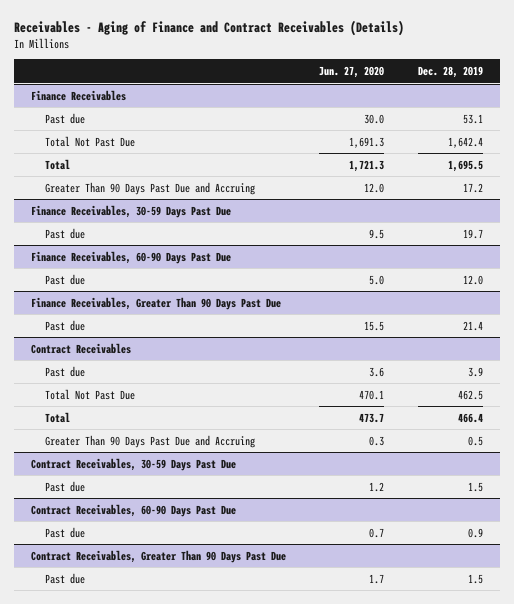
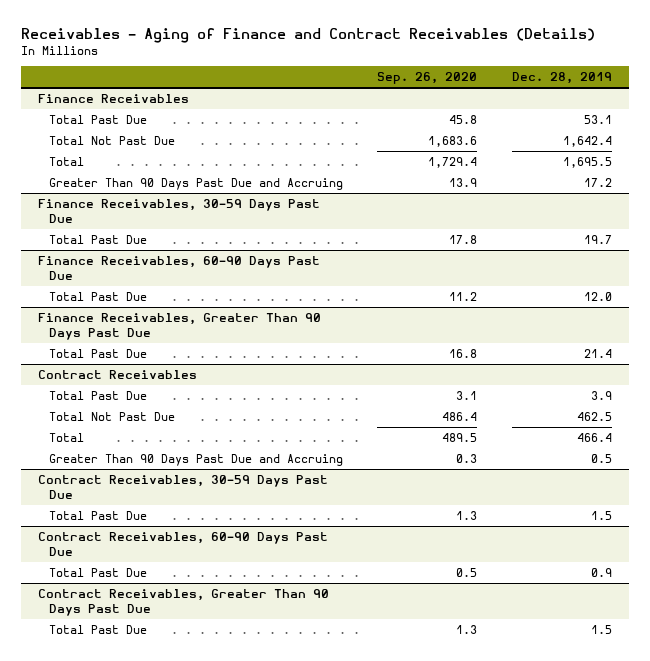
- | Jun. 27, 2020 | Dec. 28, 2019
+ | Sep. 26, 2020 | Dec. 28, 2019
@ Finance Receivables
- Past due | 30.0 | 53.1
+ Total Past Due | 45.8 | 53.1
@ Finance Receivables, 30-59 Days Past Due
- Past due | 9.5 | 19.7
+ Total Past Due | 17.8 | 19.7
@ Finance Receivables, 60-90 Days Past Due
- Past due | 5.0 | 12.0
+ Total Past Due | 11.2 | 12.0
@ Finance Receivables, Greater Than 90 Days Past Due
- Past due | 15.5 | 21.4
+ Total Past Due | 16.8 | 21.4
@ Contract Receivables
- Past due | 3.6 | 3.9
+ Total Past Due | 3.1 | 3.9
@ Contract Receivables, 30-59 Days Past Due
- Past due | 1.2 | 1.5
+ Total Past Due | 1.3 | 1.5
@ Contract Receivables, 60-90 Days Past Due
- Past due | 0.7 | 0.9
+ Total Past Due | 0.5 | 0.9
@ Contract Receivables, Greater Than 90 Days Past Due
- Past due | 1.7 | 1.5
+ Total Past Due | 1.3 | 1.5

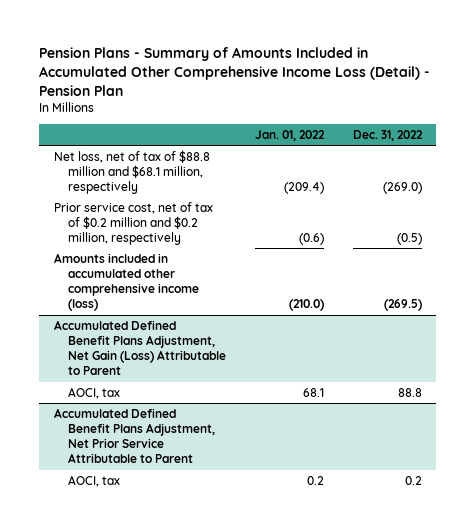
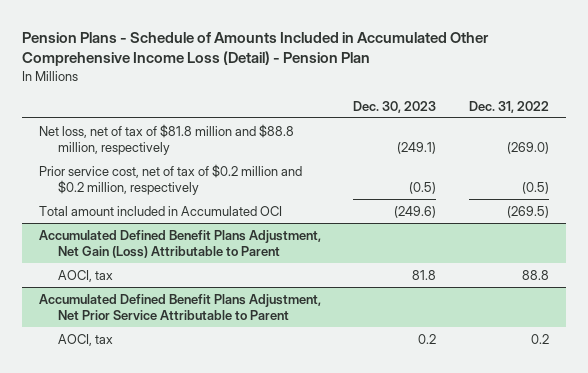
- Pension Plans - Summary of Amounts Included in Accumulated Other Comprehensive Income Loss (Detail) - Pension Plan
+ Pension Plans - Schedule of Amounts Included in Accumulated Other Comprehensive Income Loss (Detail) - Pension Plan
- | Jan. 01, 2022 | Dec. 31, 2022
+ | Dec. 30, 2023 | Dec. 31, 2022
- Net loss, net of tax of $88.8 million and $68.1 million, respectively | (209.4) | (269.0)
+ Net loss, net of tax of $81.8 million and $88.8 million, respectively | (249.1) | (269.0)
- Amounts included in accumulated other comprehensive income (loss) | (210.0) | (269.5)
+ Total amount included in Accumulated OCI | (249.6) | (269.5)

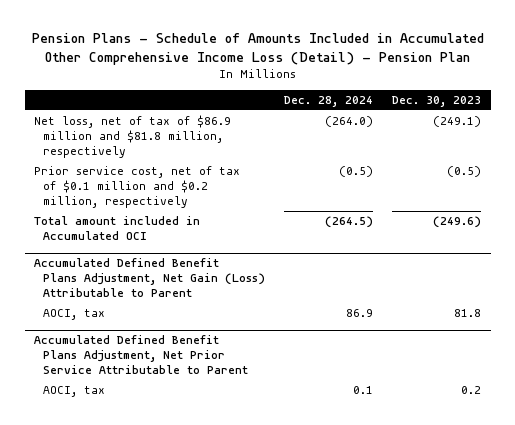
- | Dec. 30, 2023 | Dec. 31, 2022
+ | Dec. 28, 2024 | Dec. 30, 2023
- Net loss, net of tax of $81.8 million and $88.8 million, respectively | (249.1) | (269.0)
- Prior service cost, net of tax of $0.2 million and $0.2 million, respectively | (0.5) | (0.5)
+ Net loss, net of tax of $86.9 million and $81.8 million, respectively | (264.0) | (249.1)
+ Prior service cost, net of tax of $0.1 million and $0.2 million, respectively | (0.5) | (0.5)

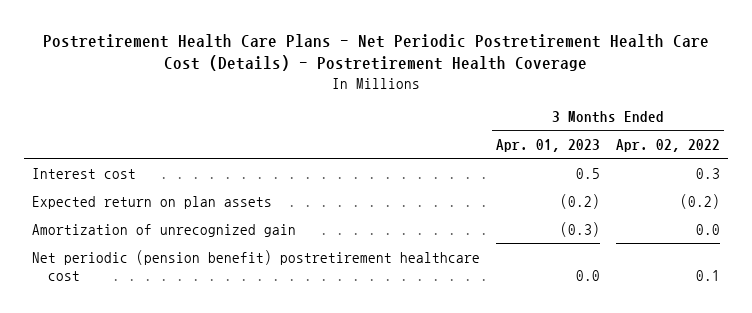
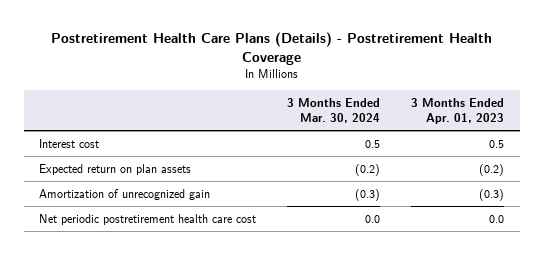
- Postretirement Health Care Plans - Net Periodic Postretirement Health Care Cost (Details) - Postretirement Health Coverage
+ Postretirement Health Care Plans (Details) - Postretirement Health Coverage
- | 3 Months Ended Apr. 01, 2023 | 3 Months Ended Apr. 02, 2022
+ | 3 Months Ended Mar. 30, 2024 | 3 Months Ended Apr. 01, 2023
- Net periodic (pension benefit) postretirement healthcare cost | 0.0 | 0.1
+ Net periodic postretirement health care cost | 0.0 | 0.0

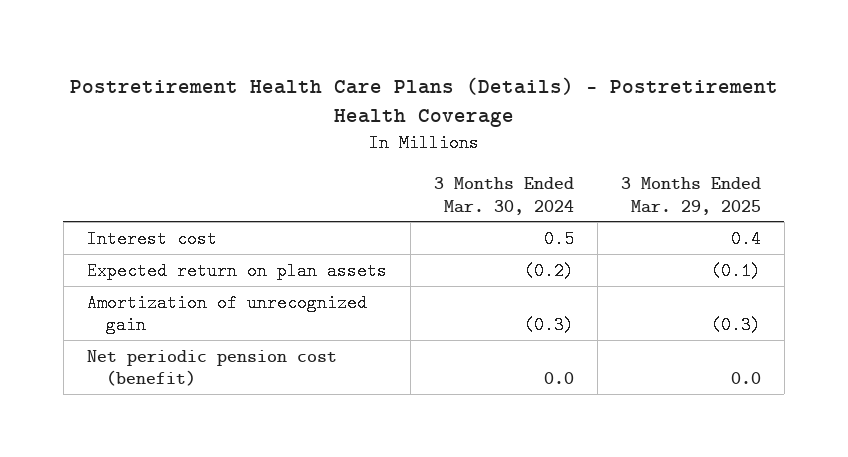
- | 3 Months Ended Mar. 30, 2024 | 3 Months Ended Apr. 01, 2023
+ | 3 Months Ended Mar. 30, 2024 | 3 Months Ended Mar. 29, 2025
- Net periodic postretirement health care cost | 0.0 | 0.0
+ Net periodic pension cost (benefit) | 0.0 | 0.0

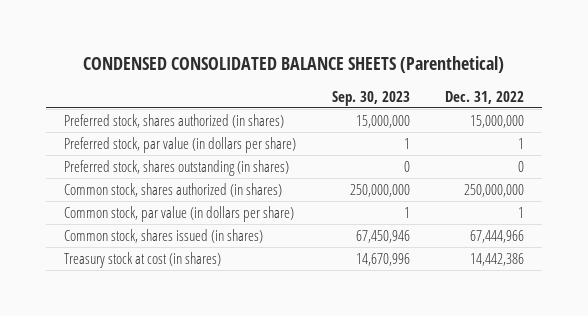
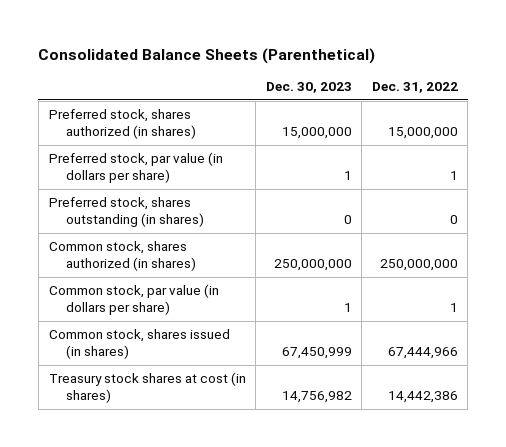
- CONDENSED CONSOLIDATED BALANCE SHEETS (Parenthetical)
+ Consolidated Balance Sheets (Parenthetical)
- | Sep. 30, 2023 | Dec. 31, 2022
+ | Dec. 30, 2023 | Dec. 31, 2022
- Treasury stock at cost (in shares) | 14,670,996 | 14,442,386
+ Treasury stock shares at cost (in shares) | 14,756,982 | 14,442,386

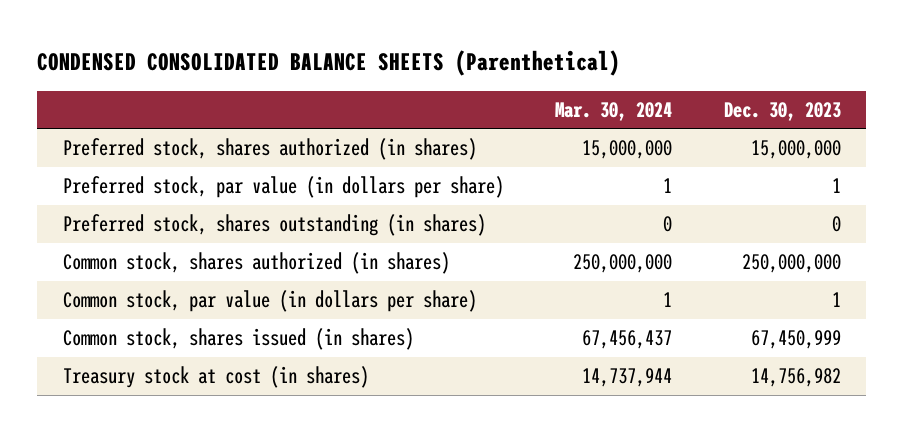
- Consolidated Balance Sheets (Parenthetical)
+ CONDENSED CONSOLIDATED BALANCE SHEETS (Parenthetical)
- | Dec. 30, 2023 | Dec. 31, 2022
+ | Mar. 30, 2024 | Dec. 30, 2023
- Treasury stock shares at cost (in shares) | 14,756,982 | 14,442,386
+ Treasury stock at cost (in shares) | 14,737,944 | 14,756,982

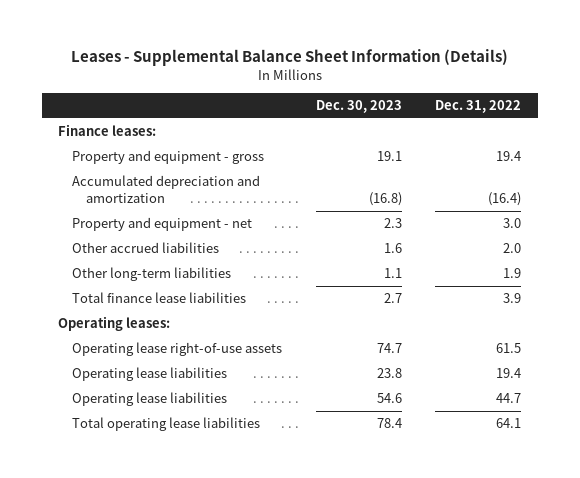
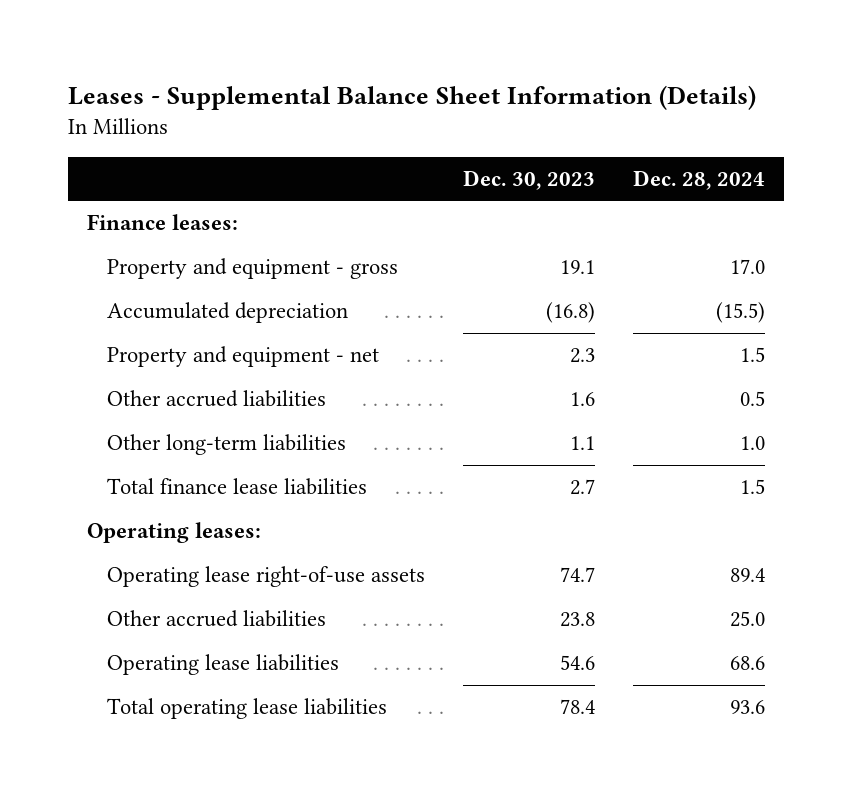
- | Dec. 30, 2023 | Dec. 31, 2022
+ | Dec. 30, 2023 | Dec. 28, 2024
- Accumulated depreciation and amortization | (16.8) | (16.4)
+ Accumulated depreciation | (16.8) | (15.5)
- Operating lease liabilities | 23.8 | 19.4
+ Other accrued liabilities | 23.8 | 25.0

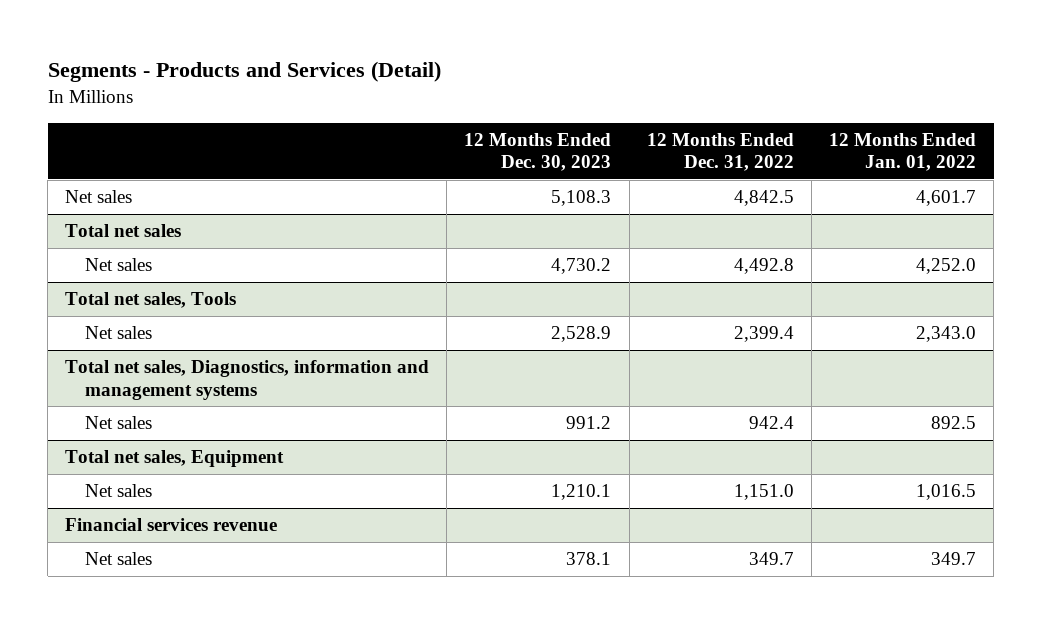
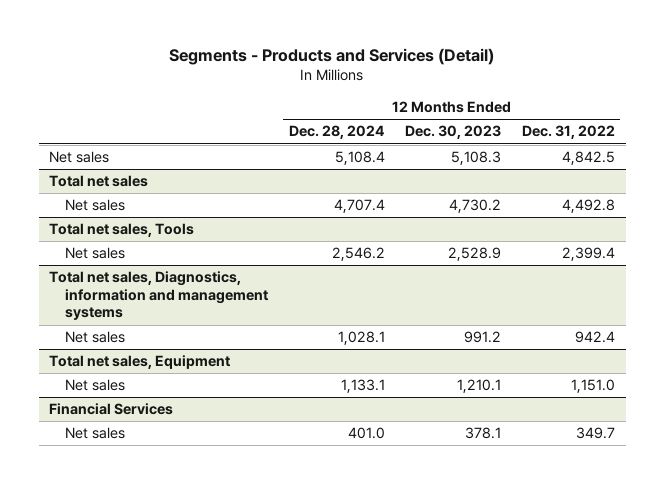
- | 12 Months Ended Dec. 30, 2023 | 12 Months Ended Dec. 31, 2022 | 12 Months Ended Jan. 01, 2022
+ | 12 Months Ended Dec. 28, 2024 | 12 Months Ended Dec. 30, 2023 | 12 Months Ended Dec. 31, 2022
- Financial services revenue
+ Financial Services

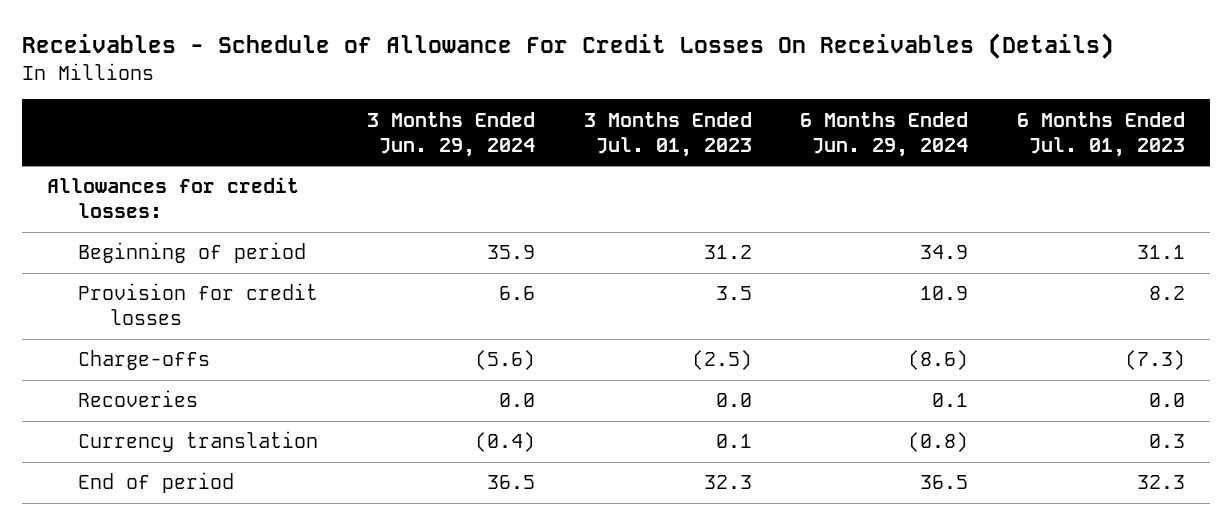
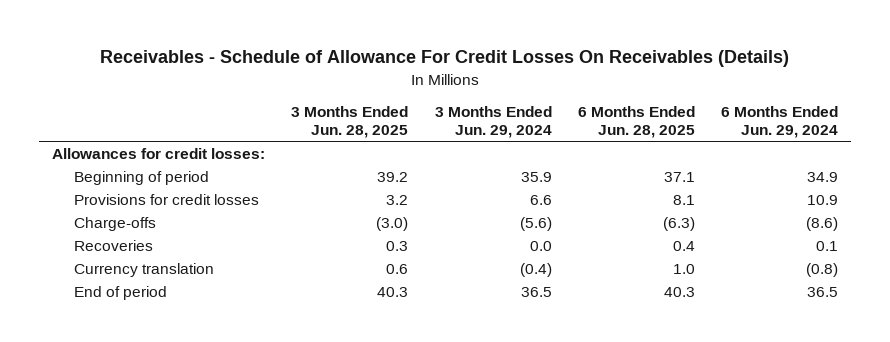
- | 3 Months Ended Jun. 29, 2024 | 3 Months Ended Jul. 01, 2023 | 6 Months Ended Jun. 29, 2024 | 6 Months Ended Jul. 01, 2023
+ | 3 Months Ended Jun. 28, 2025 | 3 Months Ended Jun. 29, 2024 | 6 Months Ended Jun. 28, 2025 | 6 Months Ended Jun. 29, 2024
- Provision for credit losses | 6.6 | 3.5 | 10.9 | 8.2
+ Provisions for credit losses | 3.2 | 6.6 | 8.1 | 10.9

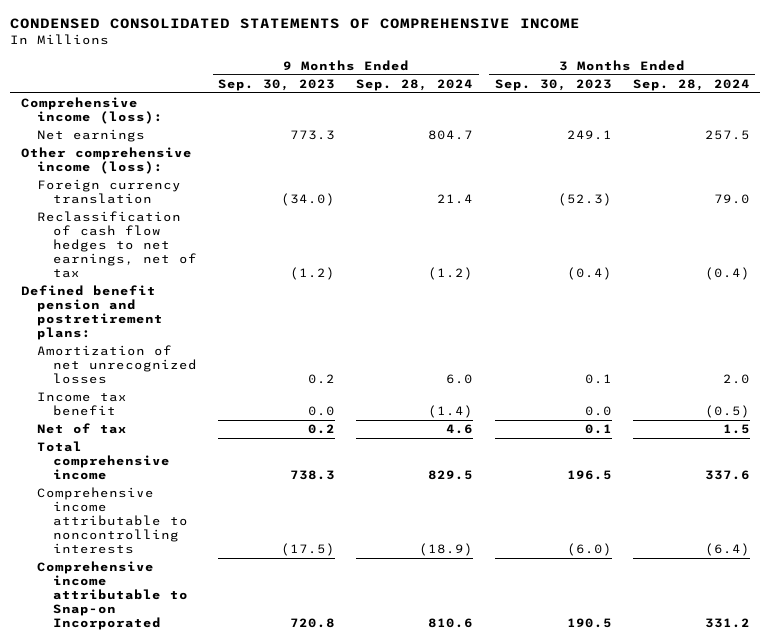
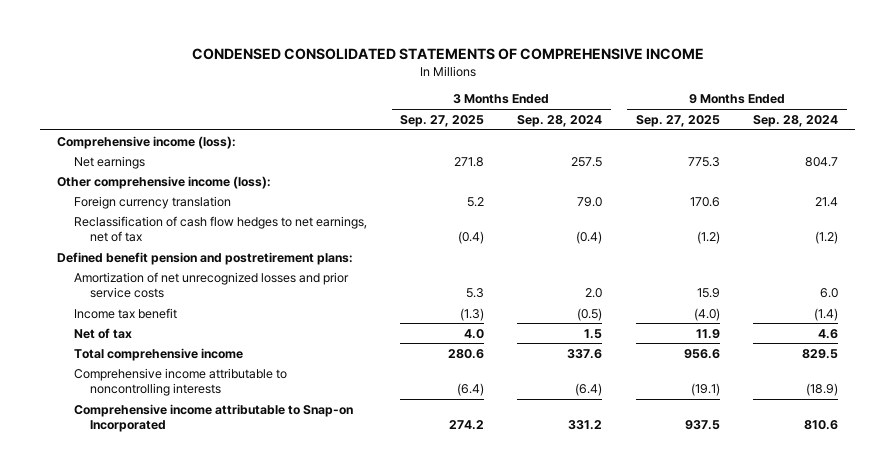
- | 9 Months Ended Sep. 30, 2023 | 9 Months Ended Sep. 28, 2024 | 3 Months Ended Sep. 30, 2023 | 3 Months Ended Sep. 28, 2024
+ | 3 Months Ended Sep. 27, 2025 | 3 Months Ended Sep. 28, 2024 | 9 Months Ended Sep. 27, 2025 | 9 Months Ended Sep. 28, 2024
- Amortization of net unrecognized losses | 0.2 | 6.0 | 0.1 | 2.0
+ Amortization of net unrecognized losses and prior service costs | 5.3 | 2.0 | 15.9 | 6.0

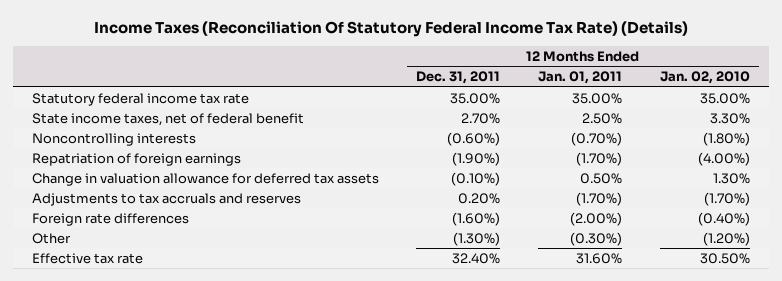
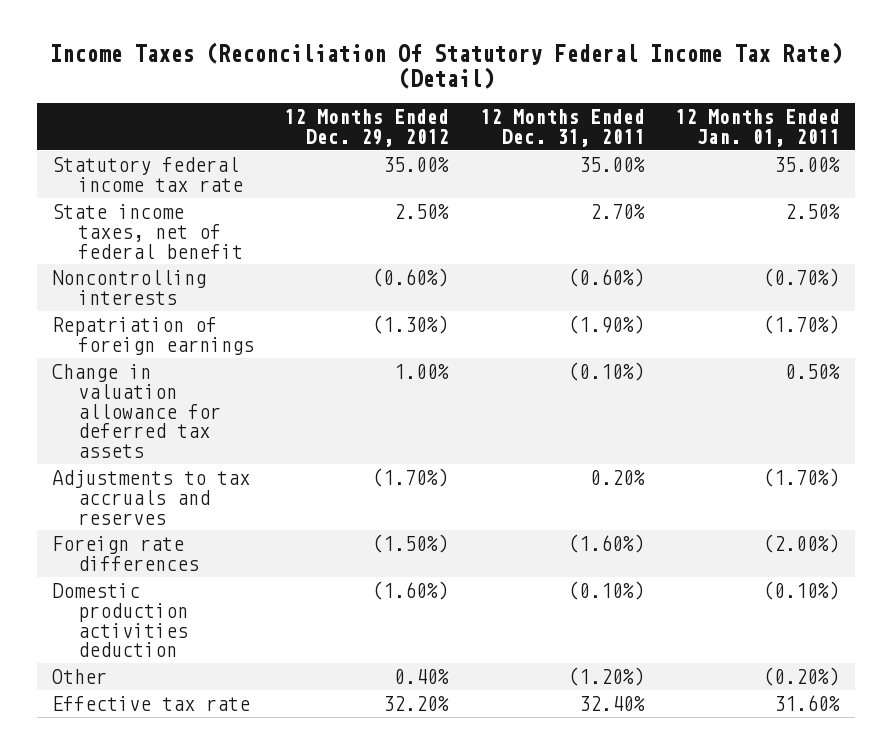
- Income Taxes (Reconciliation Of Statutory Federal Income Tax Rate) (Details)
+ Income Taxes (Reconciliation Of Statutory Federal Income Tax Rate) (Detail)
- | 12 Months Ended Dec. 31, 2011 | 12 Months Ended Jan. 01, 2011 | 12 Months Ended Jan. 02, 2010
+ | 12 Months Ended Dec. 29, 2012 | 12 Months Ended Dec. 31, 2011 | 12 Months Ended Jan. 01, 2011
- Other | (1.30%) | (0.30%) | (1.20%)
+ Domestic production activities deduction | (1.60%) | (0.10%) | (0.10%)
+ Other | 0.40% | (1.20%) | (0.20%)

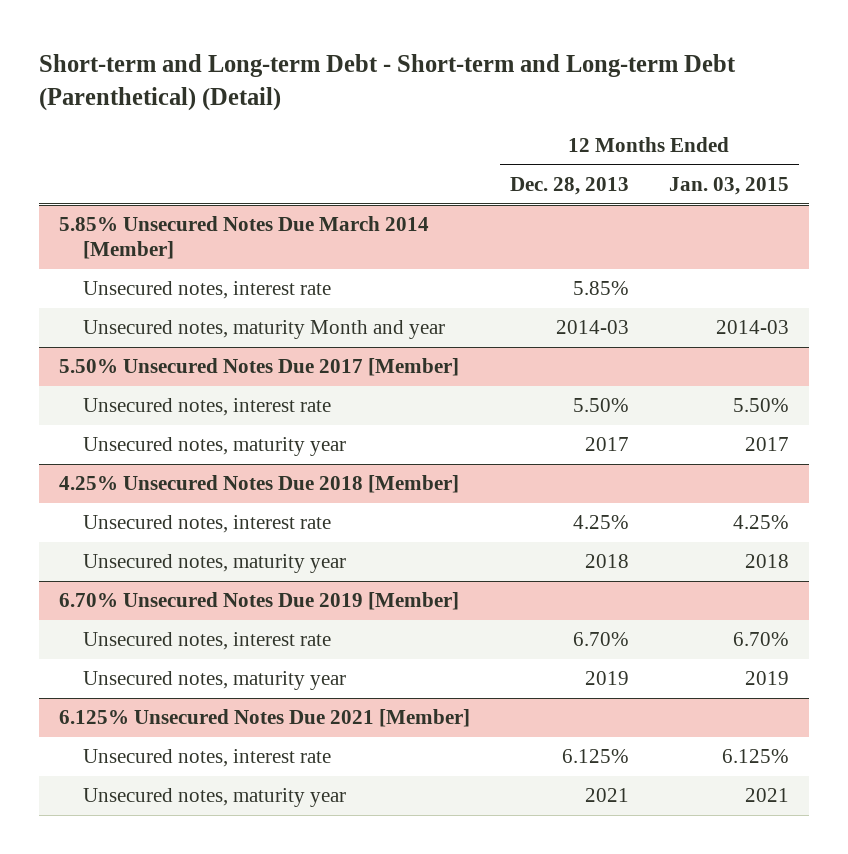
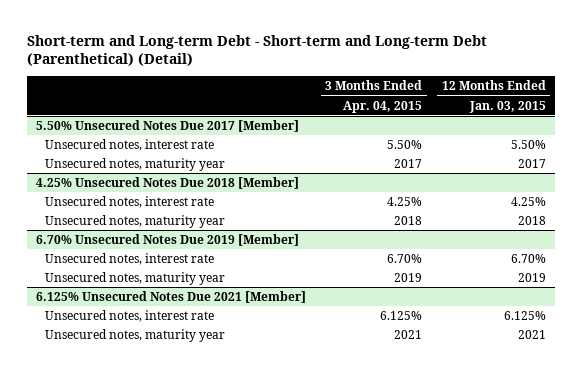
- | 12 Months Ended Dec. 28, 2013 | 12 Months Ended Jan. 03, 2015
+ | 3 Months Ended Apr. 04, 2015 | 12 Months Ended Jan. 03, 2015
- 5.85% Unsecured Notes Due March 2014 [Member]
- Unsecured notes, interest rate | 5.85% |
- Unsecured notes, maturity Month and year | 2014-03 | 2014-03

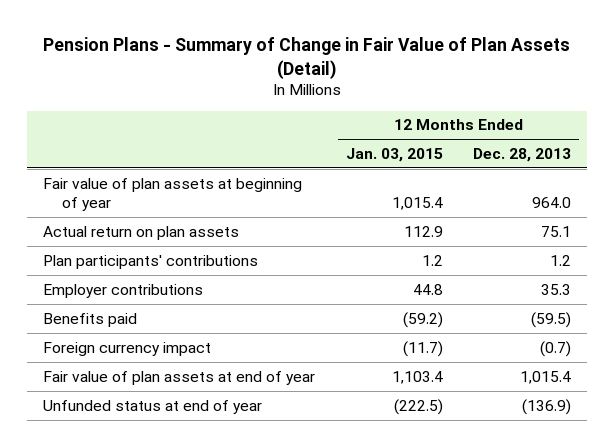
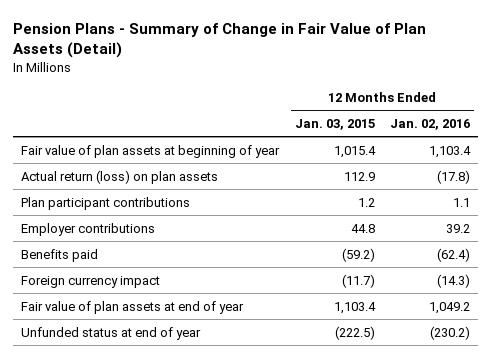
- | 12 Months Ended Jan. 03, 2015 | 12 Months Ended Dec. 28, 2013
+ | 12 Months Ended Jan. 03, 2015 | 12 Months Ended Jan. 02, 2016
- Actual return on plan assets | 112.9 | 75.1
- Plan participants' contributions | 1.2 | 1.2
+ Actual return (loss) on plan assets | 112.9 | (17.8)
+ Plan participant contributions | 1.2 | 1.1

